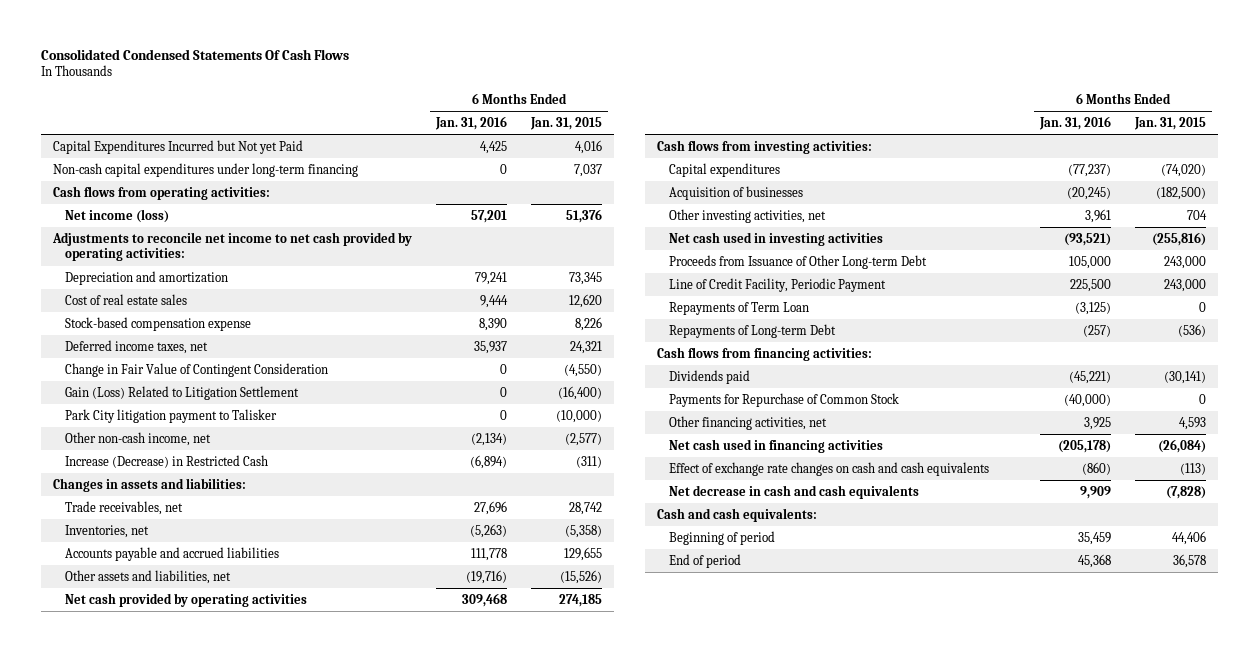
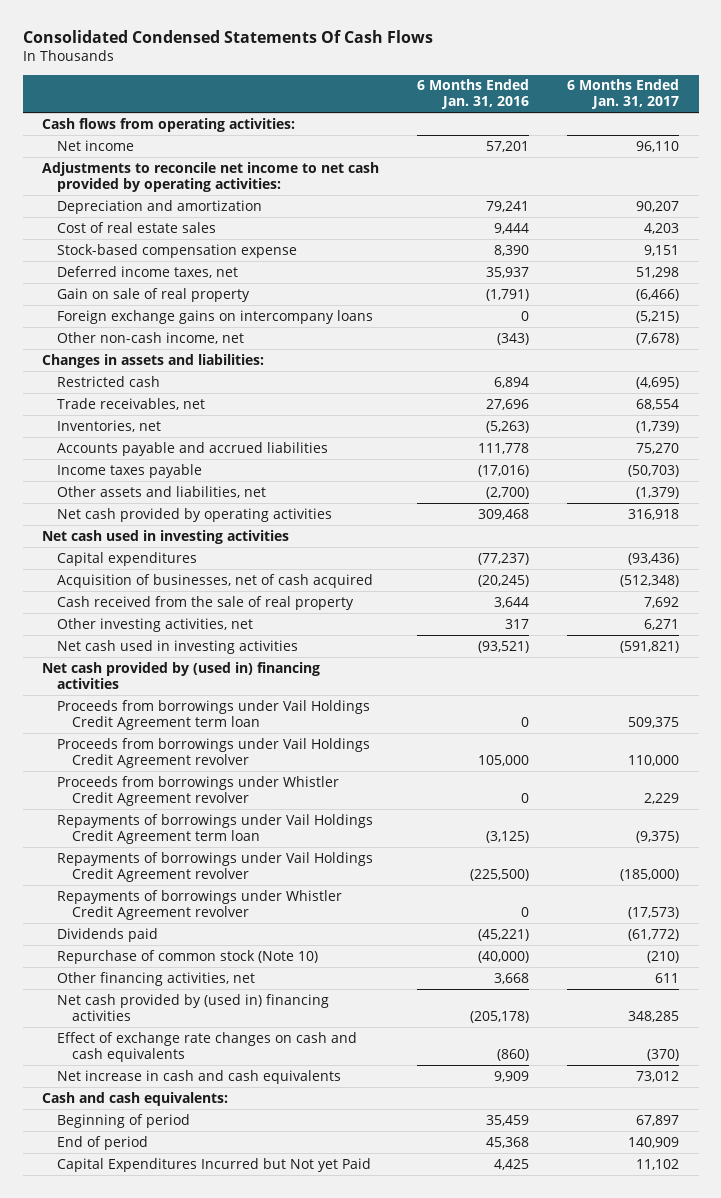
- | 6 Months Ended Jan. 31, 2016 | 6 Months Ended Jan. 31, 2015
+ | 6 Months Ended Jan. 31, 2016 | 6 Months Ended Jan. 31, 2017
- Non-cash capital expenditures under long-term financing | 0 | 7,037
- Net income (loss) | 57,201 | 51,376
+ Net income | 57,201 | 96,110
- Change in Fair Value of Contingent Consideration | 0 | (4,550)
- Gain (Loss) Related to Litigation Settlement | 0 | (16,400)
- Park City litigation payment to Talisker | 0 | (10,000)
- Other non-cash income, net | (2,134) | (2,577)
- Increase (Decrease) in Restricted Cash | (6,894) | (311)
+ Gain on sale of real property | (1,791) | (6,466)
+ Foreign exchange gains on intercompany loans | 0 | (5,215)
+ Other non-cash income, net | (343) | (7,678)
+ Restricted cash | 6,894 | (4,695)
- Other assets and liabilities, net | (19,716) | (15,526)
+ Income taxes payable | (17,016) | (50,703)
+ Other assets and liabilities, net | (2,700) | (1,379)
- Cash flows from investing activities:
+ Net cash used in investing activities
- Acquisition of businesses | (20,245) | (182,500)
- Other investing activities, net | 3,961 | 704
+ Acquisition of businesses, net of cash acquired | (20,245) | (512,348)
+ Cash received from the sale of real property | 3,644 | 7,692
+ Other investing activities, net | 317 | 6,271
- Proceeds from Issuance of Other Long-term Debt | 105,000 | 243,000
- Line of Credit Facility, Periodic Payment | 225,500 | 243,000
- Repayments of Term Loan | (3,125) | 0
- Repayments of Long-term Debt | (257) | (536)
- Cash flows from financing activities:
+ Net cash provided by (used in) financing activities
+ Proceeds from borrowings under Vail Holdings Credit Agreement term loan | 0 | 509,375
+ Proceeds from borrowings under Vail Holdings Credit Agreement revolver | 105,000 | 110,000
+ Proceeds from borrowings under Whistler Credit Agreement revolver | 0 | 2,229
+ Repayments of borrowings under Vail Holdings Credit Agreement term loan | (3,125) | (9,375)
+ Repayments of borrowings under Vail Holdings Credit Agreement revolver | (225,500) | (185,000)
+ Repayments of borrowings under Whistler Credit Agreement revolver | 0 | (17,573)
- Payments for Repurchase of Common Stock | (40,000) | 0
- Other financing activities, net | 3,925 | 4,593
- Net cash used in financing activities | (205,178) | (26,084)
+ Repurchase of common stock (Note 10) | (40,000) | (210)
+ Other financing activities, net | 3,668 | 611
+ Net cash provided by (used in) financing activities | (205,178) | 348,285
- Net decrease in cash and cash equivalents | 9,909 | (7,828)
+ Net increase in cash and cash equivalents | 9,909 | 73,012
moved down: Capital Expenditures Incurred but Not yet Paid | 4,425 | 11,102

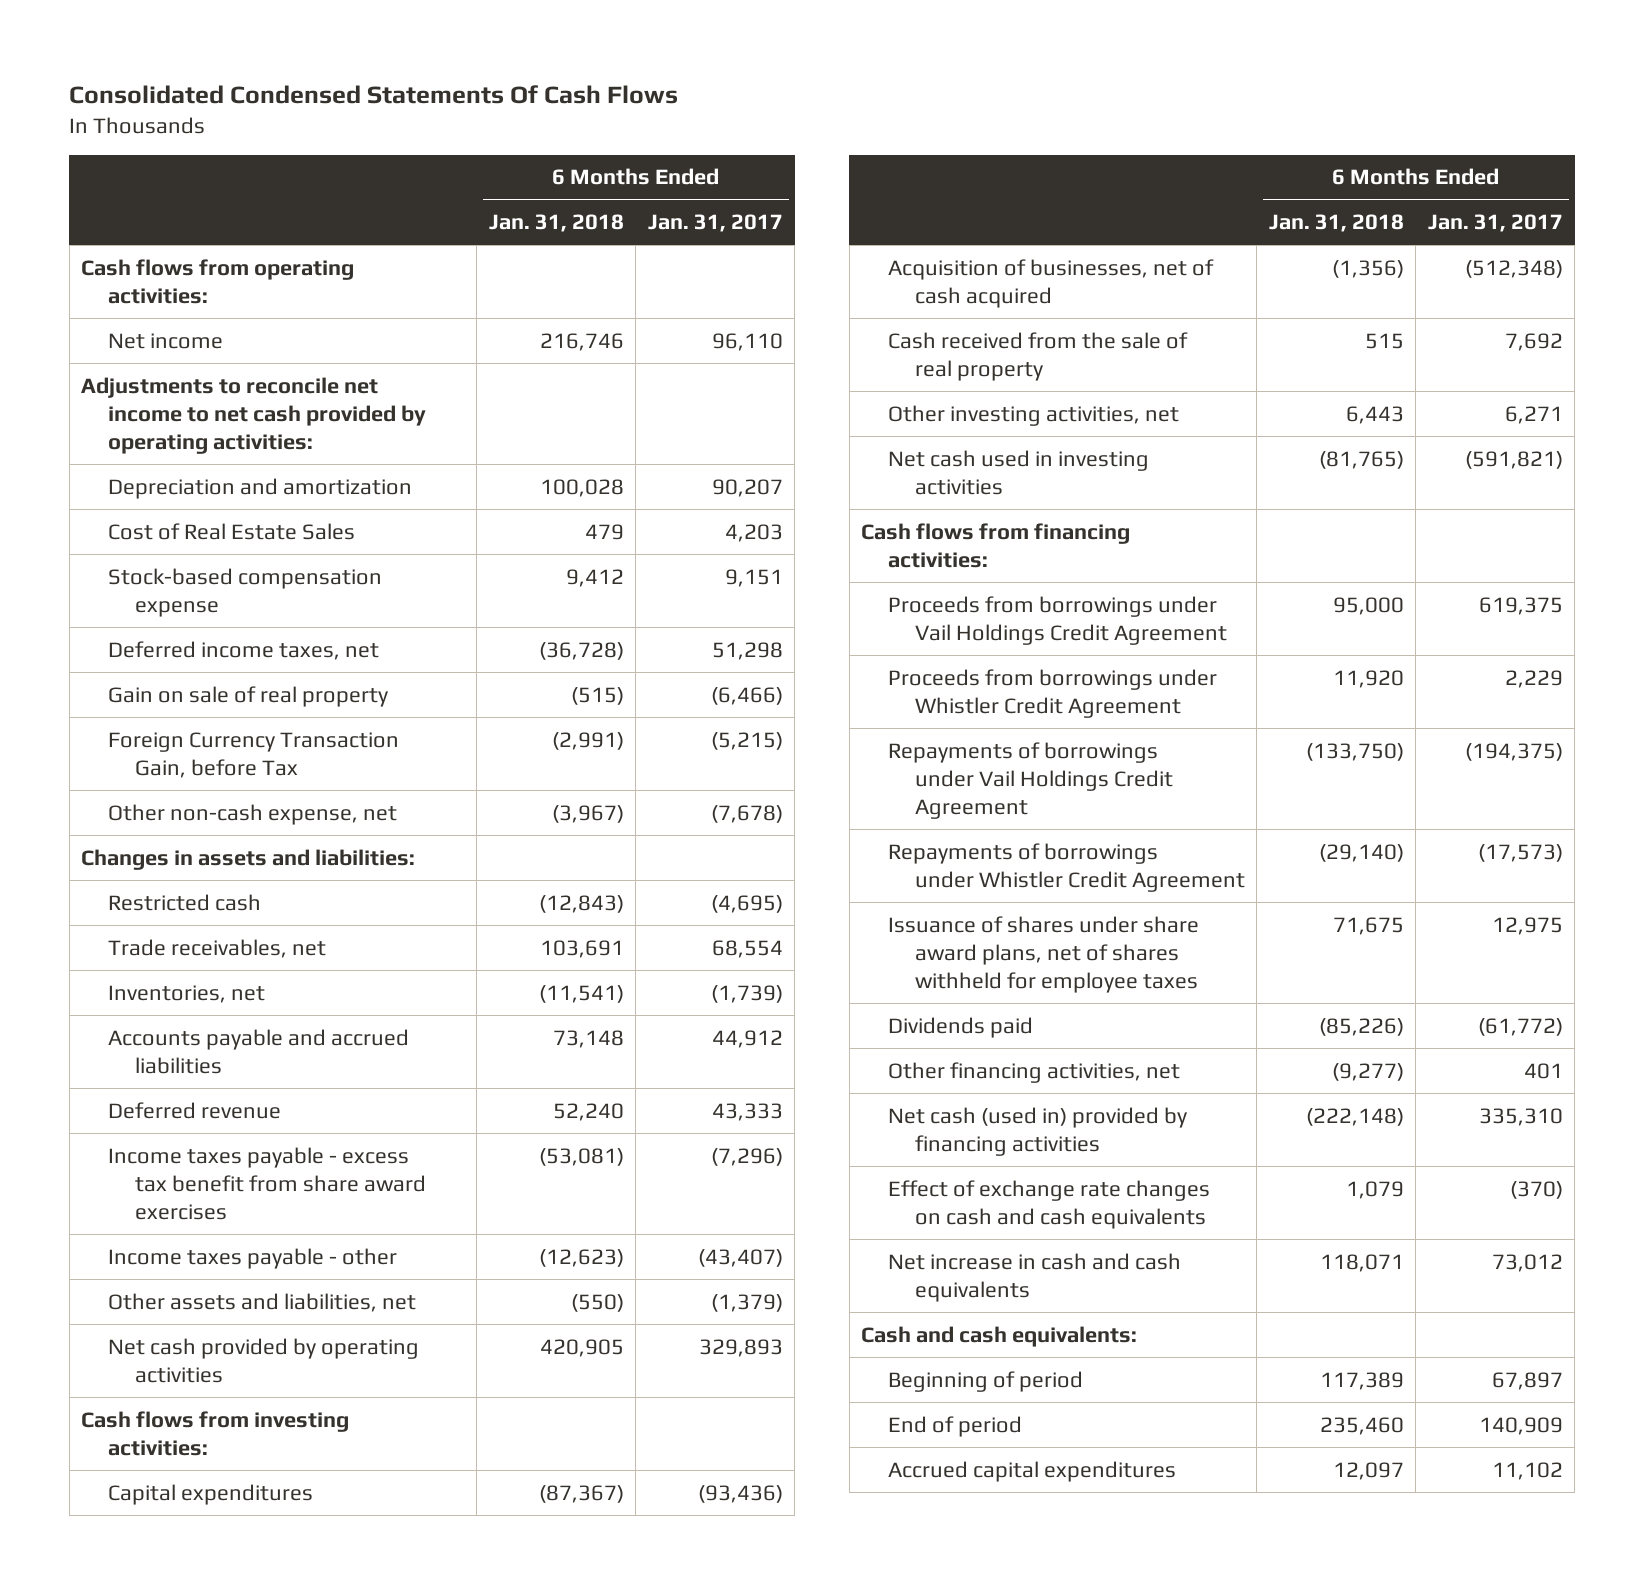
- | 6 Months Ended Jan. 31, 2016 | 6 Months Ended Jan. 31, 2017
+ | 6 Months Ended Jan. 31, 2018 | 6 Months Ended Jan. 31, 2017
- Cost of real estate sales | 9,444 | 4,203
+ Cost of Real Estate Sales | 479 | 4,203
- Foreign exchange gains on intercompany loans | 0 | (5,215)
- Other non-cash income, net | (343) | (7,678)
+ Foreign Currency Transaction Gain, before Tax | (2,991) | (5,215)
+ Other non-cash expense, net | (3,967) | (7,678)
- Accounts payable and accrued liabilities | 111,778 | 75,270
- Income taxes payable | (17,016) | (50,703)
+ Accounts payable and accrued liabilities | 73,148 | 44,912
+ Deferred revenue | 52,240 | 43,333
+ Income taxes payable - excess tax benefit from share award exercises | (53,081) | (7,296)
+ Income taxes payable - other | (12,623) | (43,407)
- Net cash provided by operating activities | 309,468 | 316,918
- Net cash used in investing activities
+ Net cash provided by operating activities | 420,905 | 329,893
+ Cash flows from investing activities:
- Net cash provided by (used in) financing activities
- Proceeds from borrowings under Vail Holdings Credit Agreement term loan | 0 | 509,375
- Proceeds from borrowings under Vail Holdings Credit Agreement revolver | 105,000 | 110,000
- Proceeds from borrowings under Whistler Credit Agreement revolver | 0 | 2,229
- Repayments of borrowings under Vail Holdings Credit Agreement term loan | (3,125) | (9,375)
- Repayments of borrowings under Vail Holdings Credit Agreement revolver | (225,500) | (185,000)
- Repayments of borrowings under Whistler Credit Agreement revolver | 0 | (17,573)
+ Cash flows from financing activities:
+ Proceeds from borrowings under Vail Holdings Credit Agreement | 95,000 | 619,375
+ Proceeds from borrowings under Whistler Credit Agreement | 11,920 | 2,229
+ Repayments of borrowings under Vail Holdings Credit Agreement | (133,750) | (194,375)
+ Repayments of borrowings under Whistler Credit Agreement | (29,140) | (17,573)
+ Issuance of shares under share award plans, net of shares withheld for employee taxes | 71,675 | 12,975
- Repurchase of common stock (Note 10) | (40,000) | (210)
- Other financing activities, net | 3,668 | 611
- Net cash provided by (used in) financing activities | (205,178) | 348,285
+ Other financing activities, net | (9,277) | 401
+ Net cash (used in) provided by financing activities | (222,148) | 335,310
- Capital Expenditures Incurred but Not yet Paid | 4,425 | 11,102
+ Accrued capital expenditures | 12,097 | 11,102

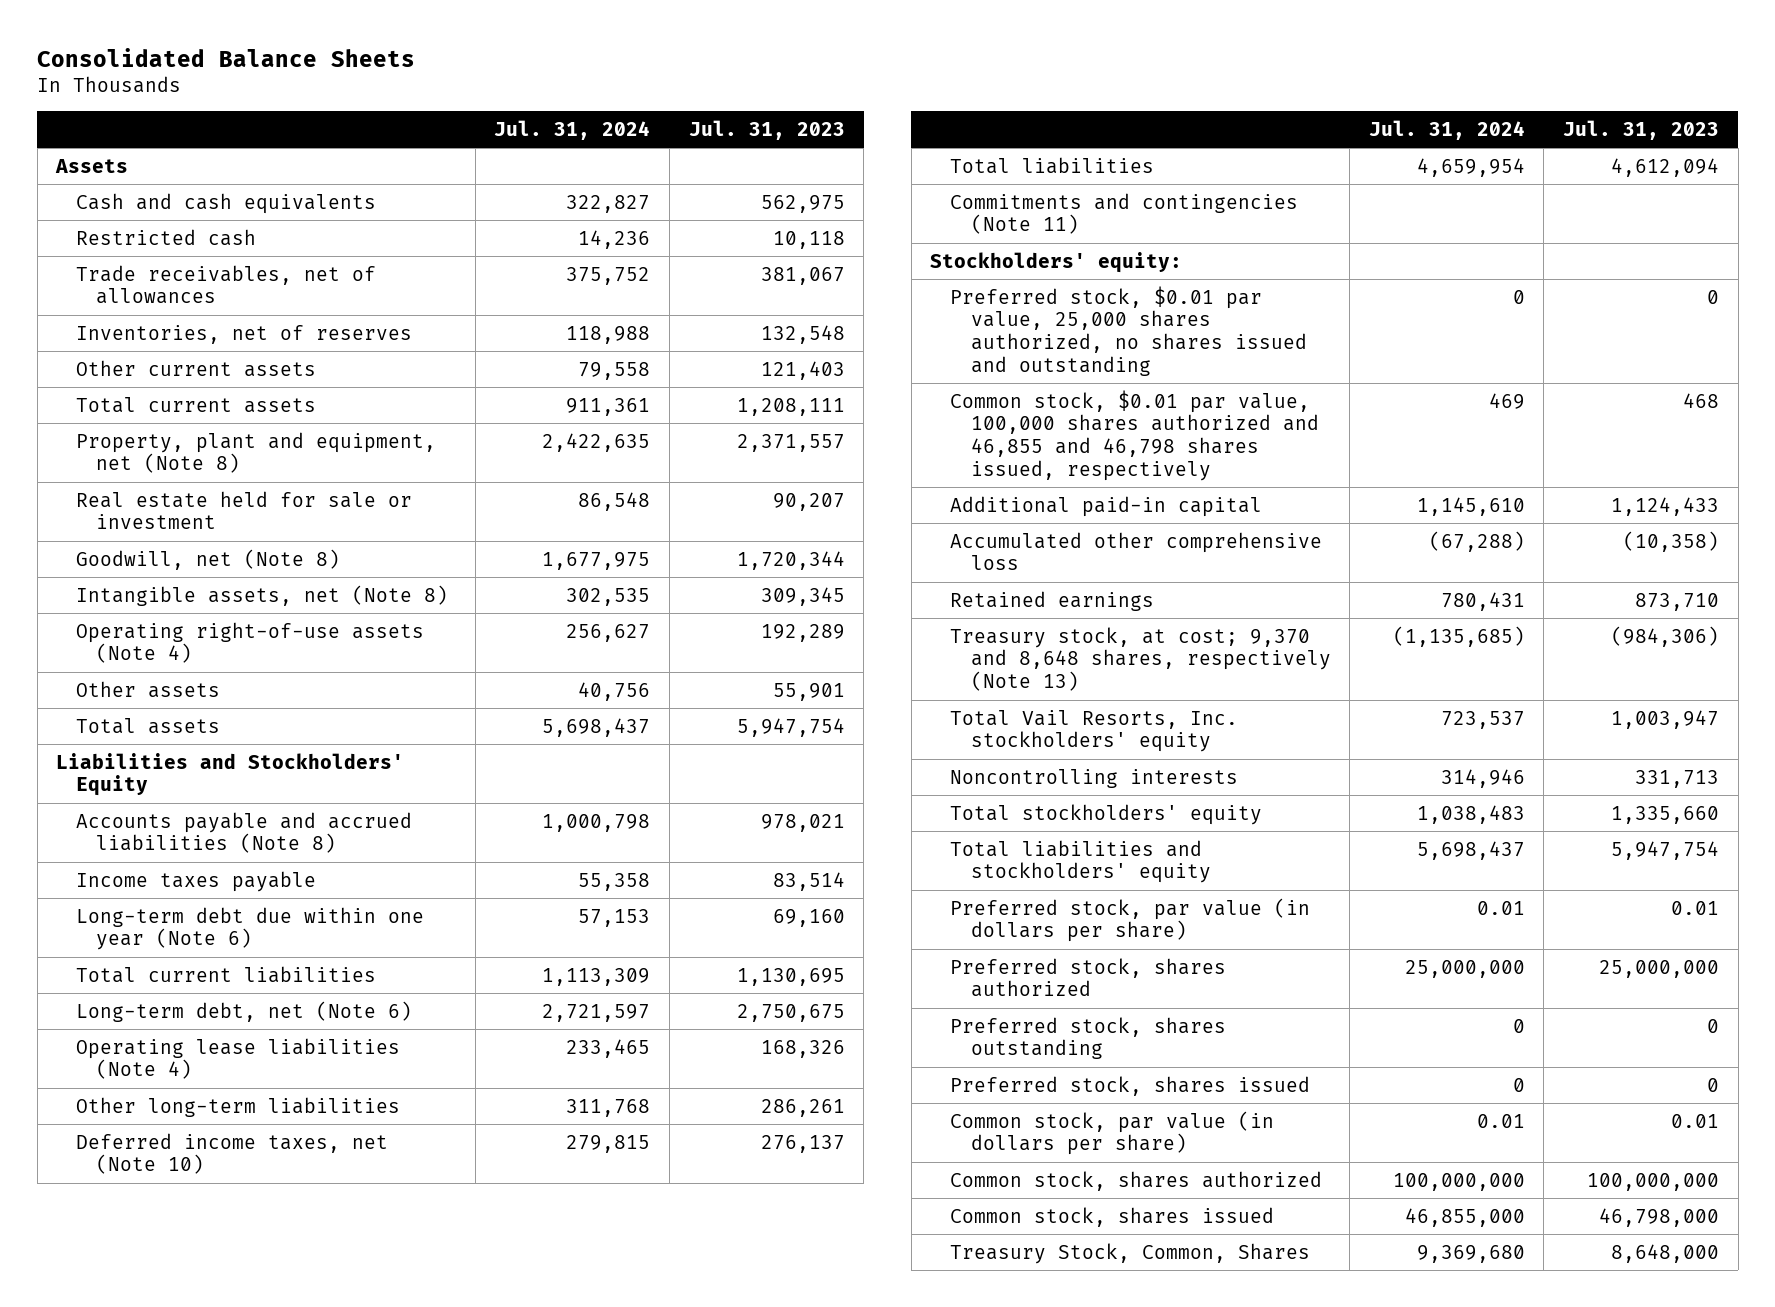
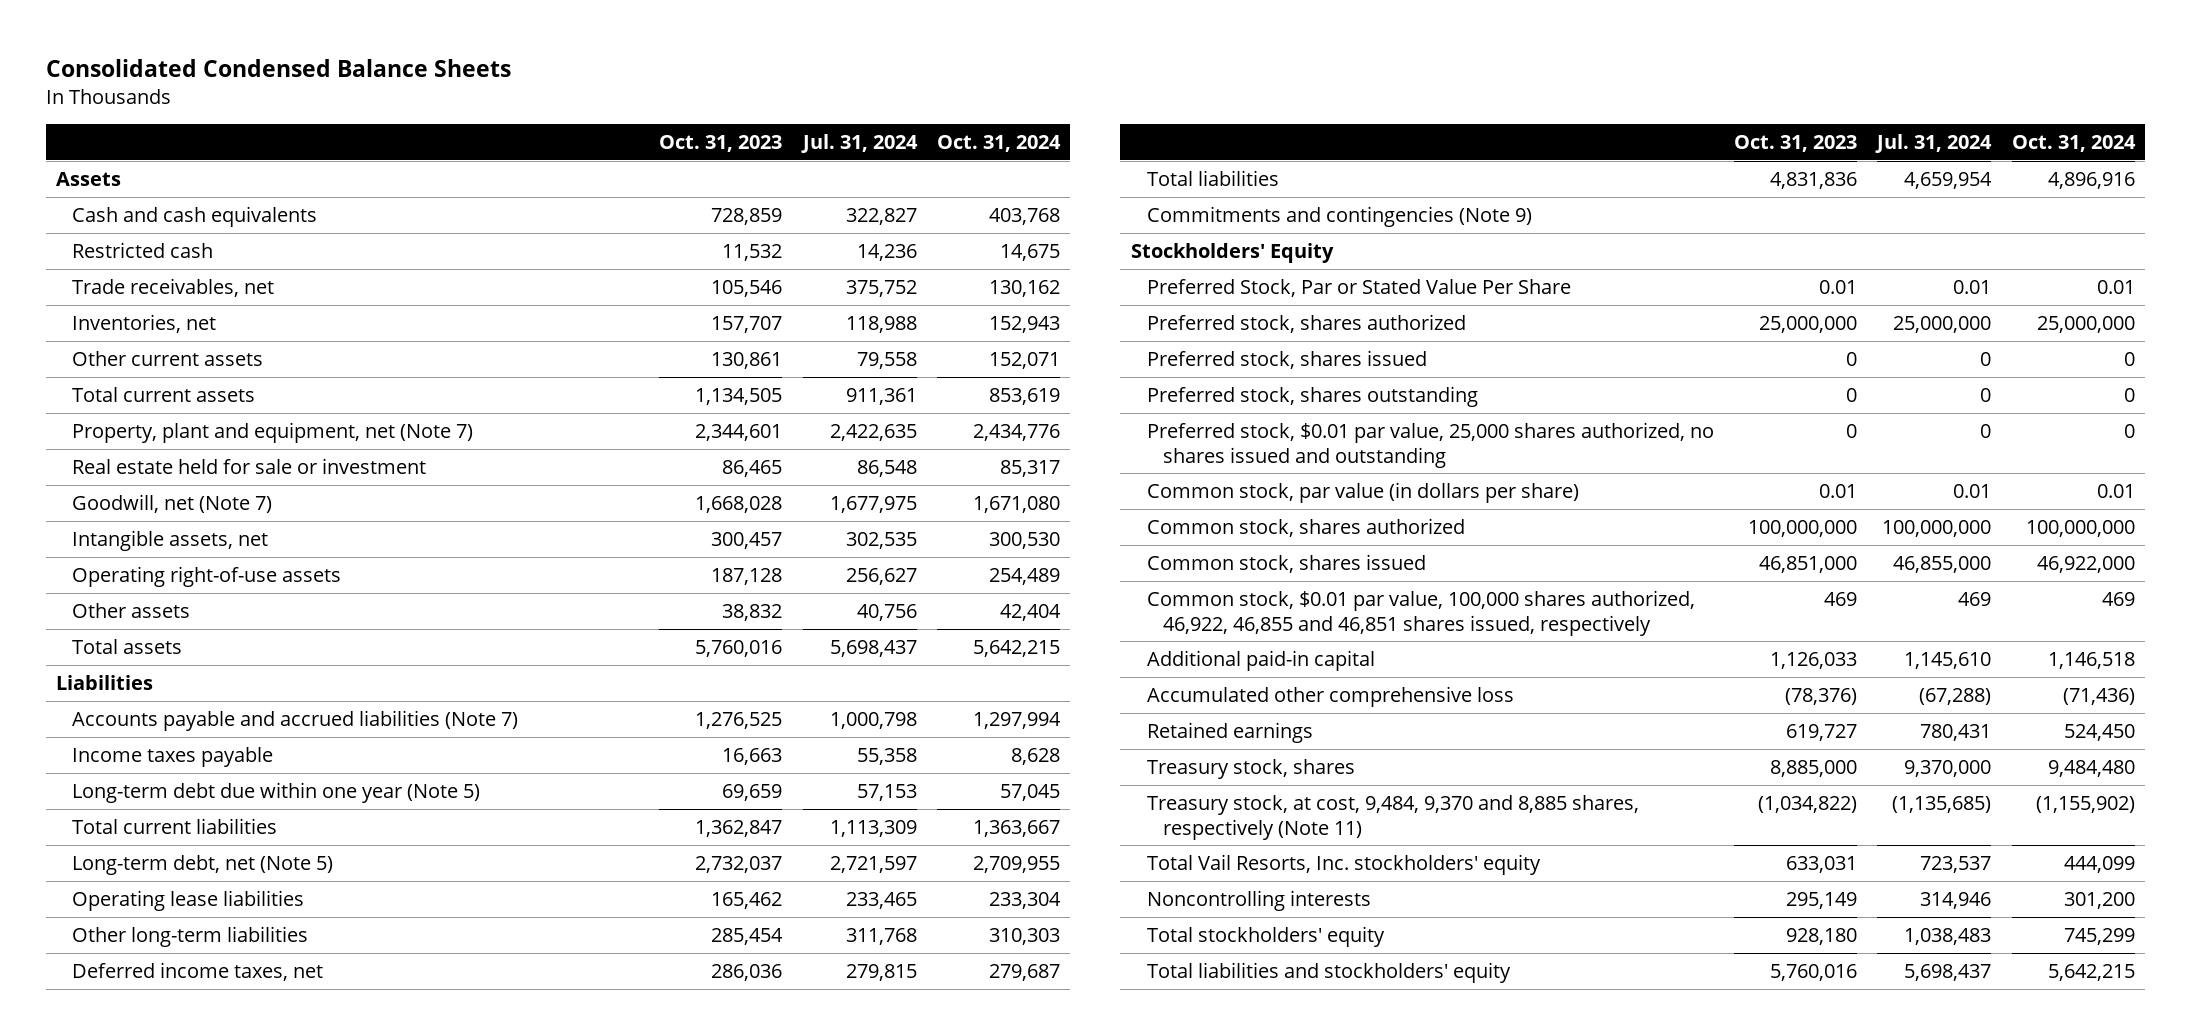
- Consolidated Balance Sheets
+ Consolidated Condensed Balance Sheets
- | Jul. 31, 2024 | Jul. 31, 2023
+ | Oct. 31, 2023 | Jul. 31, 2024 | Oct. 31, 2024
- Trade receivables, net of allowances | 375,752 | 381,067
- Inventories, net of reserves | 118,988 | 132,548
+ Trade receivables, net | 105,546 | 375,752 | 130,162
+ Inventories, net | 157,707 | 118,988 | 152,943
- Property, plant and equipment, net (Note 8) | 2,422,635 | 2,371,557
+ Property, plant and equipment, net (Note 7) | 2,344,601 | 2,422,635 | 2,434,776
- Goodwill, net (Note 8) | 1,677,975 | 1,720,344
- Intangible assets, net (Note 8) | 302,535 | 309,345
- Operating right-of-use assets (Note 4) | 256,627 | 192,289
+ Goodwill, net (Note 7) | 1,668,028 | 1,677,975 | 1,671,080
+ Intangible assets, net | 300,457 | 302,535 | 300,530
+ Operating right-of-use assets | 187,128 | 256,627 | 254,489
- Liabilities and Stockholders' Equity
- Accounts payable and accrued liabilities (Note 8) | 1,000,798 | 978,021
+ Liabilities
+ Accounts payable and accrued liabilities (Note 7) | 1,276,525 | 1,000,798 | 1,297,994
- Long-term debt due within one year (Note 6) | 57,153 | 69,160
+ Long-term debt due within one year (Note 5) | 69,659 | 57,153 | 57,045
- Long-term debt, net (Note 6) | 2,721,597 | 2,750,675
- Operating lease liabilities (Note 4) | 233,465 | 168,326
+ Long-term debt, net (Note 5) | 2,732,037 | 2,721,597 | 2,709,955
+ Operating lease liabilities | 165,462 | 233,465 | 233,304
- Deferred income taxes, net (Note 10) | 279,815 | 276,137
+ Deferred income taxes, net | 286,036 | 279,815 | 279,687
- Commitments and contingencies (Note 11)
- Stockholders' equity:
+ Commitments and contingencies (Note 9)
+ Stockholders' Equity
+ Preferred Stock, Par or Stated Value Per Share | 0.01 | 0.01 | 0.01
moved up: Preferred stock, shares authorized | 25,000,000 | 25,000,000 | 25,000,000
moved up: Preferred stock, shares issued | 0 | 0 | 0
moved up: Preferred stock, shares outstanding | 0 | 0 | 0
- Common stock, $0.01 par value, 100,000 shares authorized and 46,855 and 46,798 shares issued, respectively | 469 | 468
moved up: Common stock, par value (in dollars per share) | 0.01 | 0.01 | 0.01
moved up: Common stock, shares authorized | 100,000,000 | 100,000,000 | 100,000,000
moved up: Common stock, shares issued | 46,851,000 | 46,855,000 | 46,922,000
+ Common stock, $0.01 par value, 100,000 shares authorized, 46,922, 46,855 and 46,851 shares issued, respectively | 469 | 469 | 469
- Treasury stock, at cost; 9,370 and 8,648 shares, respectively (Note 13) | (1,135,685) | (984,306)
+ Treasury stock, shares | 8,885,000 | 9,370,000 | 9,484,480
+ Treasury stock, at cost, 9,484, 9,370 and 8,885 shares, respectively (Note 11) | (1,034,822) | (1,135,685) | (1,155,902)
- Preferred stock, par value (in dollars per share) | 0.01 | 0.01
- Treasury Stock, Common, Shares | 9,369,680 | 8,648,000

